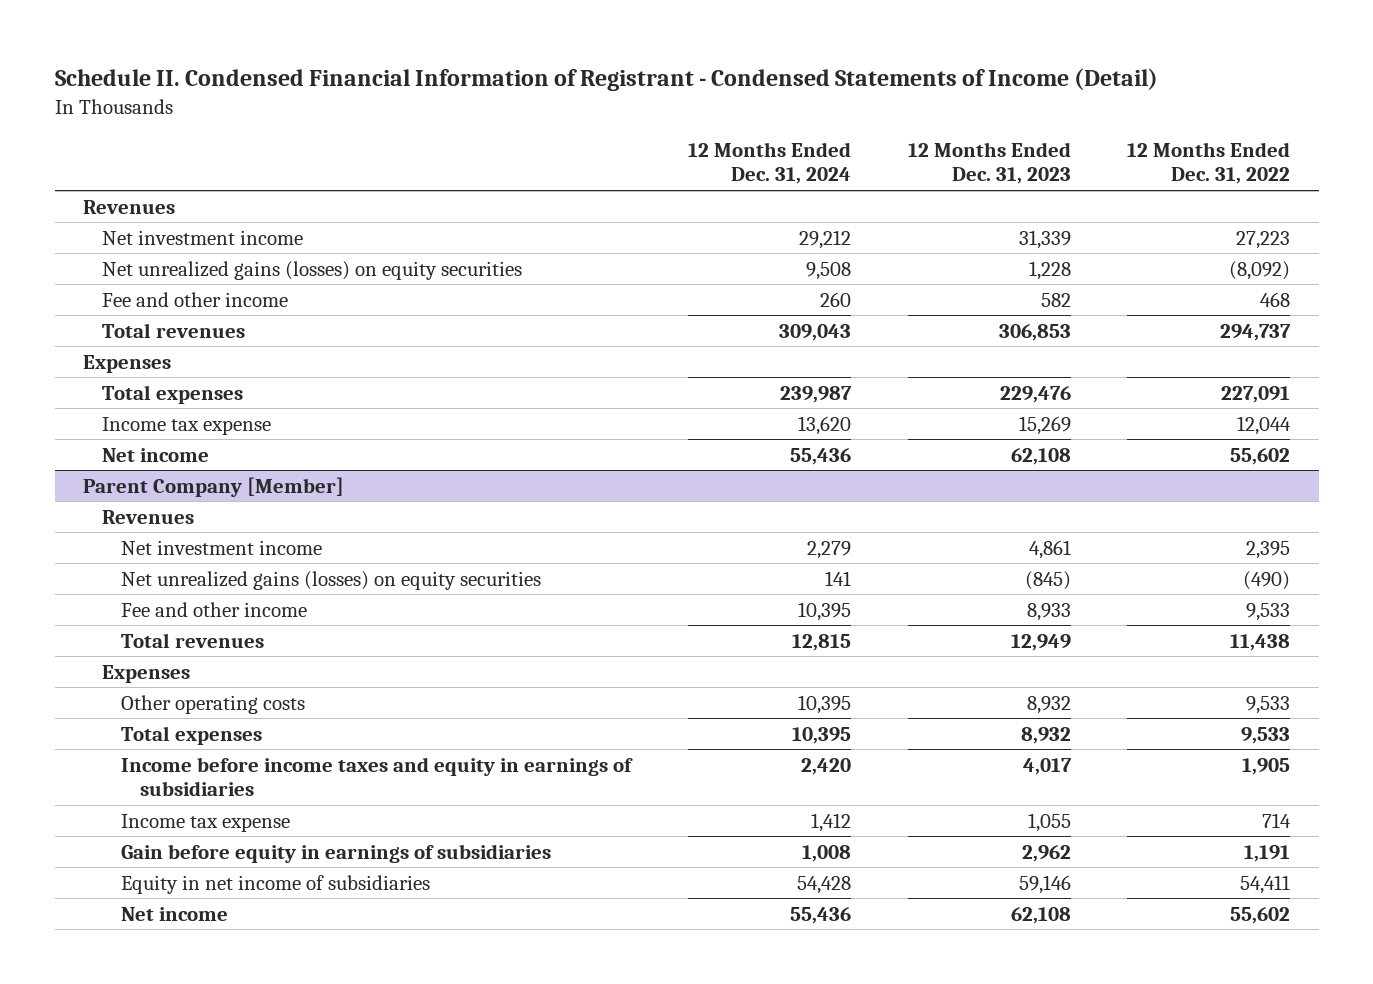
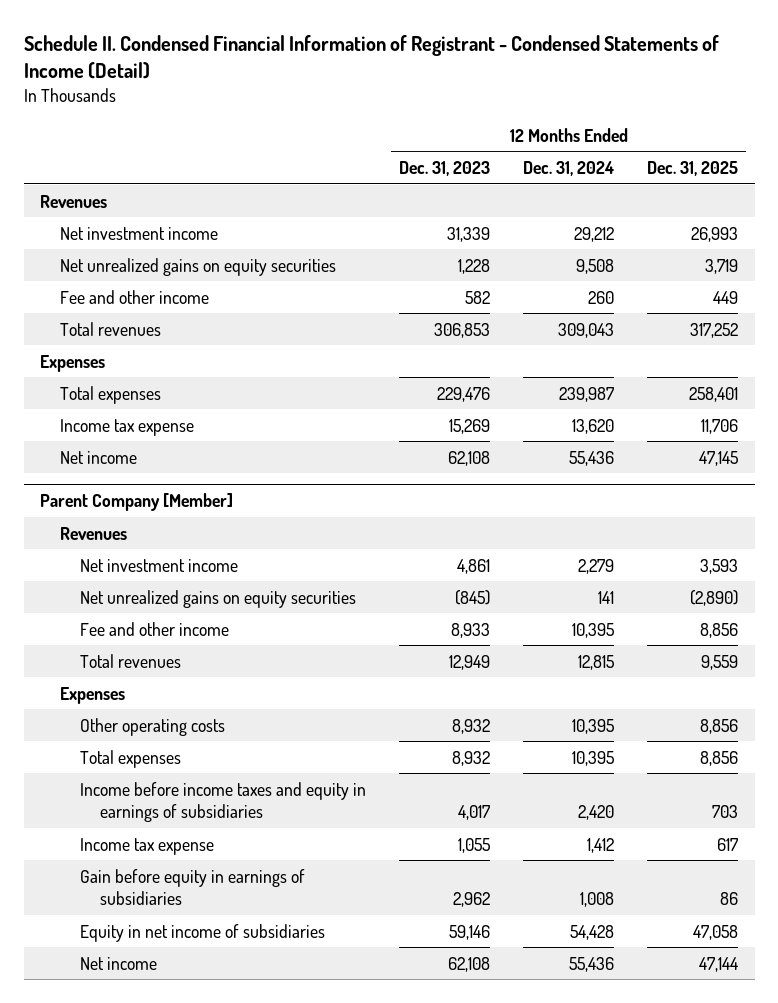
- | 12 Months Ended Dec. 31, 2024 | 12 Months Ended Dec. 31, 2023 | 12 Months Ended Dec. 31, 2022
+ | 12 Months Ended Dec. 31, 2023 | 12 Months Ended Dec. 31, 2024 | 12 Months Ended Dec. 31, 2025
- Net unrealized gains (losses) on equity securities | 9,508 | 1,228 | (8,092)
+ Net unrealized gains on equity securities | 1,228 | 9,508 | 3,719
@ Parent Company [Member]
- Net unrealized gains (losses) on equity securities | 141 | (845) | (490)
+ Net unrealized gains on equity securities | (845) | 141 | (2,890)

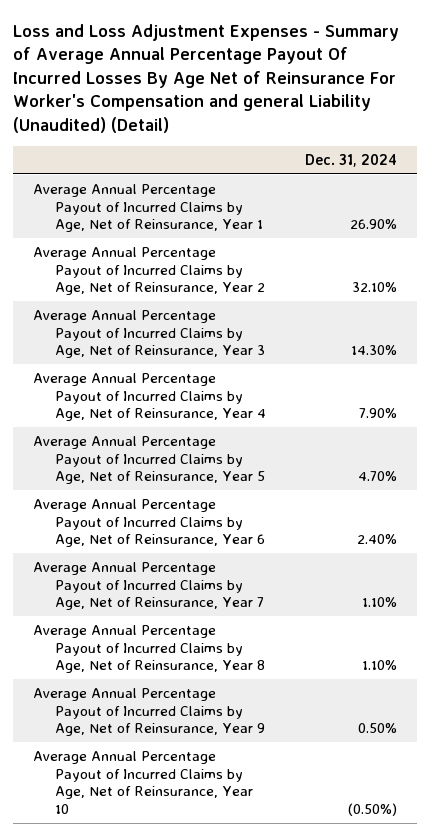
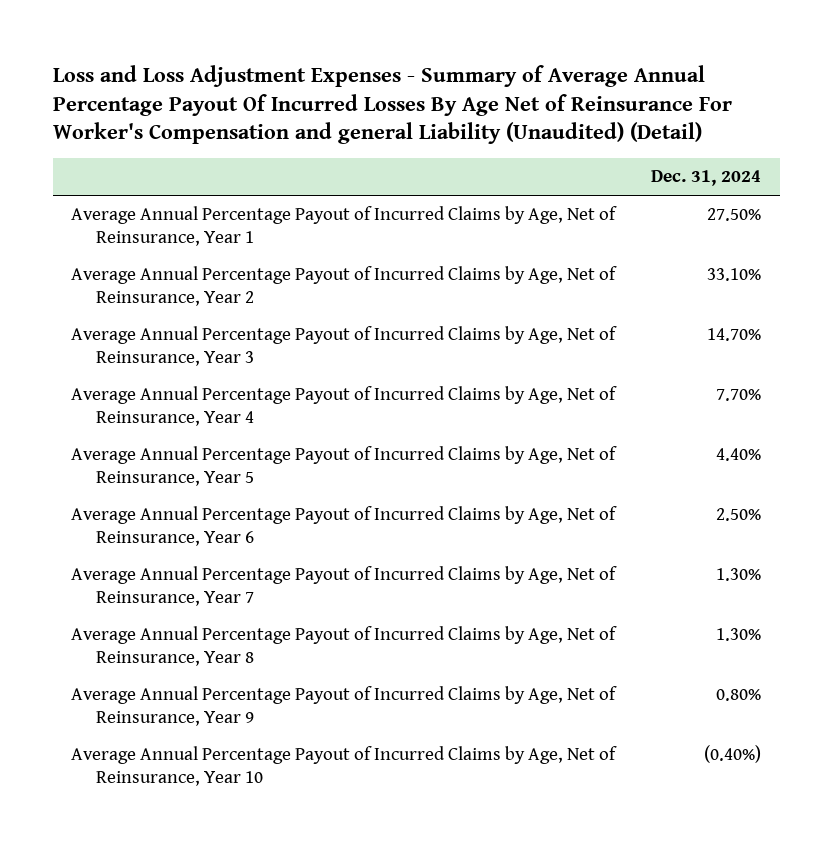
- Average Annual Percentage Payout of Incurred Claims by Age, Net of Reinsurance, Year 1 | 26.90%
- Average Annual Percentage Payout of Incurred Claims by Age, Net of Reinsurance, Year 2 | 32.10%
- Average Annual Percentage Payout of Incurred Claims by Age, Net of Reinsurance, Year 3 | 14.30%
- Average Annual Percentage Payout of Incurred Claims by Age, Net of Reinsurance, Year 4 | 7.90%
- Average Annual Percentage Payout of Incurred Claims by Age, Net of Reinsurance, Year 5 | 4.70%
- Average Annual Percentage Payout of Incurred Claims by Age, Net of Reinsurance, Year 6 | 2.40%
- Average Annual Percentage Payout of Incurred Claims by Age, Net of Reinsurance, Year 7 | 1.10%
- Average Annual Percentage Payout of Incurred Claims by Age, Net of Reinsurance, Year 8 | 1.10%
- Average Annual Percentage Payout of Incurred Claims by Age, Net of Reinsurance, Year 9 | 0.50%
- Average Annual Percentage Payout of Incurred Claims by Age, Net of Reinsurance, Year 10 | (0.50%)
+ Average Annual Percentage Payout of Incurred Claims by Age, Net of Reinsurance, Year 1 | 27.50%
+ Average Annual Percentage Payout of Incurred Claims by Age, Net of Reinsurance, Year 2 | 33.10%
+ Average Annual Percentage Payout of Incurred Claims by Age, Net of Reinsurance, Year 3 | 14.70%
+ Average Annual Percentage Payout of Incurred Claims by Age, Net of Reinsurance, Year 4 | 7.70%
+ Average Annual Percentage Payout of Incurred Claims by Age, Net of Reinsurance, Year 5 | 4.40%
+ Average Annual Percentage Payout of Incurred Claims by Age, Net of Reinsurance, Year 6 | 2.50%
+ Average Annual Percentage Payout of Incurred Claims by Age, Net of Reinsurance, Year 7 | 1.30%
+ Average Annual Percentage Payout of Incurred Claims by Age, Net of Reinsurance, Year 8 | 1.30%
+ Average Annual Percentage Payout of Incurred Claims by Age, Net of Reinsurance, Year 9 | 0.80%
+ Average Annual Percentage Payout of Incurred Claims by Age, Net of Reinsurance, Year 10 | (0.40%)

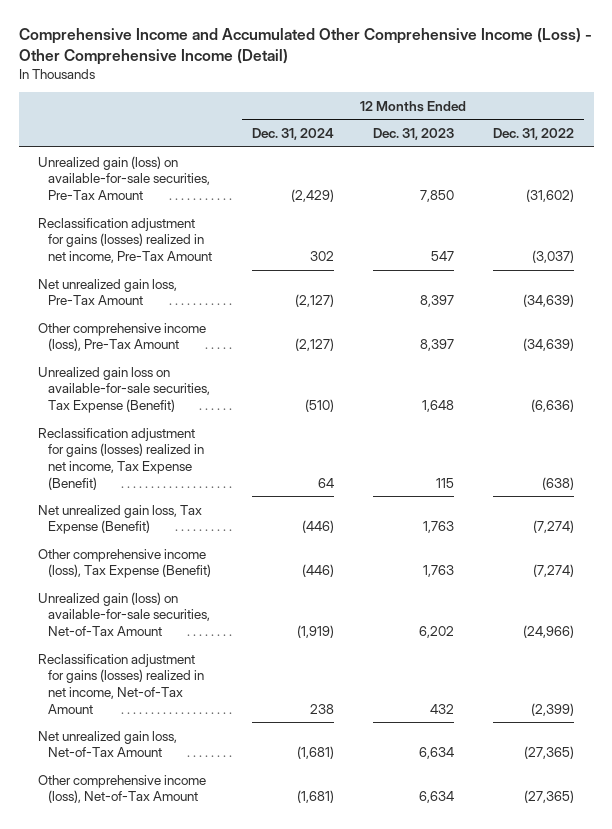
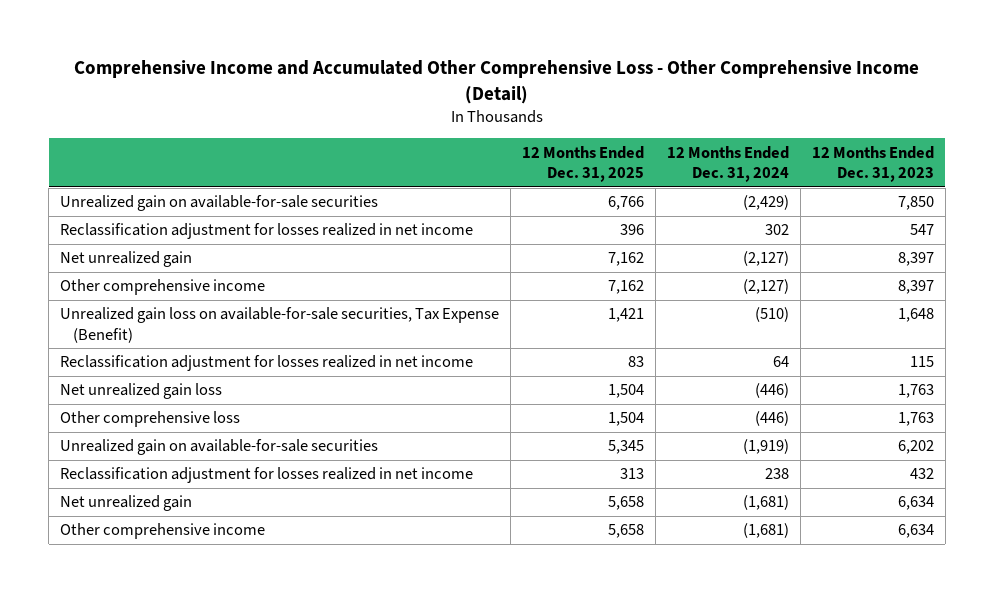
- Comprehensive Income and Accumulated Other Comprehensive Income (Loss) - Other Comprehensive Income (Detail)
+ Comprehensive Income and Accumulated Other Comprehensive Loss - Other Comprehensive Income (Detail)
- | 12 Months Ended Dec. 31, 2024 | 12 Months Ended Dec. 31, 2023 | 12 Months Ended Dec. 31, 2022
+ | 12 Months Ended Dec. 31, 2025 | 12 Months Ended Dec. 31, 2024 | 12 Months Ended Dec. 31, 2023
- Unrealized gain (loss) on available-for-sale securities, Pre-Tax Amount | (2,429) | 7,850 | (31,602)
- Reclassification adjustment for gains (losses) realized in net income, Pre-Tax Amount | 302 | 547 | (3,037)
- Net unrealized gain loss, Pre-Tax Amount | (2,127) | 8,397 | (34,639)
- Other comprehensive income (loss), Pre-Tax Amount | (2,127) | 8,397 | (34,639)
+ Unrealized gain on available-for-sale securities | 6,766 | (2,429) | 7,850
+ Reclassification adjustment for losses realized in net income | 396 | 302 | 547
+ Net unrealized gain | 7,162 | (2,127) | 8,397
+ Other comprehensive income | 7,162 | (2,127) | 8,397
- Reclassification adjustment for gains (losses) realized in net income, Tax Expense (Benefit) | 64 | 115 | (638)
- Net unrealized gain loss, Tax Expense (Benefit) | (446) | 1,763 | (7,274)
- Other comprehensive income (loss), Tax Expense (Benefit) | (446) | 1,763 | (7,274)
- Unrealized gain (loss) on available-for-sale securities, Net-of-Tax Amount | (1,919) | 6,202 | (24,966)
- Reclassification adjustment for gains (losses) realized in net income, Net-of-Tax Amount | 238 | 432 | (2,399)
- Net unrealized gain loss, Net-of-Tax Amount | (1,681) | 6,634 | (27,365)
- Other comprehensive income (loss), Net-of-Tax Amount | (1,681) | 6,634 | (27,365)
+ Reclassification adjustment for losses realized in net income | 83 | 64 | 115
+ Net unrealized gain loss | 1,504 | (446) | 1,763
+ Other comprehensive loss | 1,504 | (446) | 1,763
+ Unrealized gain on available-for-sale securities | 5,345 | (1,919) | 6,202
+ Reclassification adjustment for losses realized in net income | 313 | 238 | 432
+ Net unrealized gain | 5,658 | (1,681) | 6,634
+ Other comprehensive income | 5,658 | (1,681) | 6,634

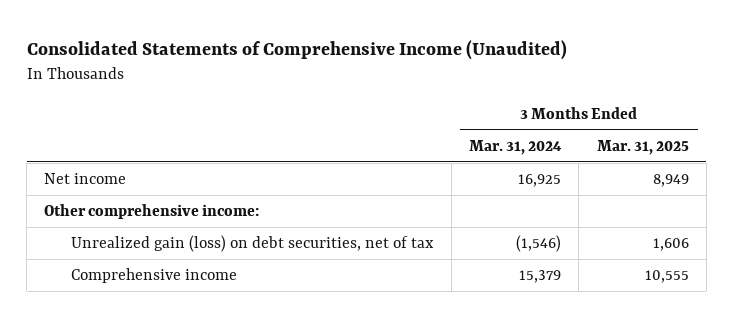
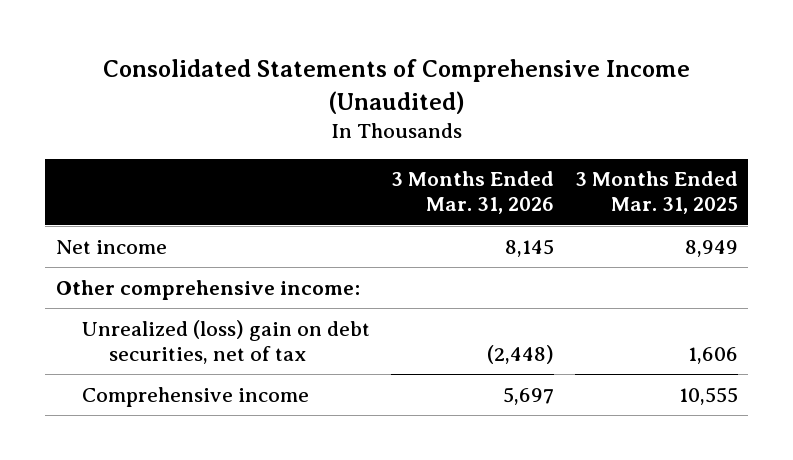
- | 3 Months Ended Mar. 31, 2024 | 3 Months Ended Mar. 31, 2025
+ | 3 Months Ended Mar. 31, 2026 | 3 Months Ended Mar. 31, 2025
- Unrealized gain (loss) on debt securities, net of tax | (1,546) | 1,606
+ Unrealized (loss) gain on debt securities, net of tax | (2,448) | 1,606

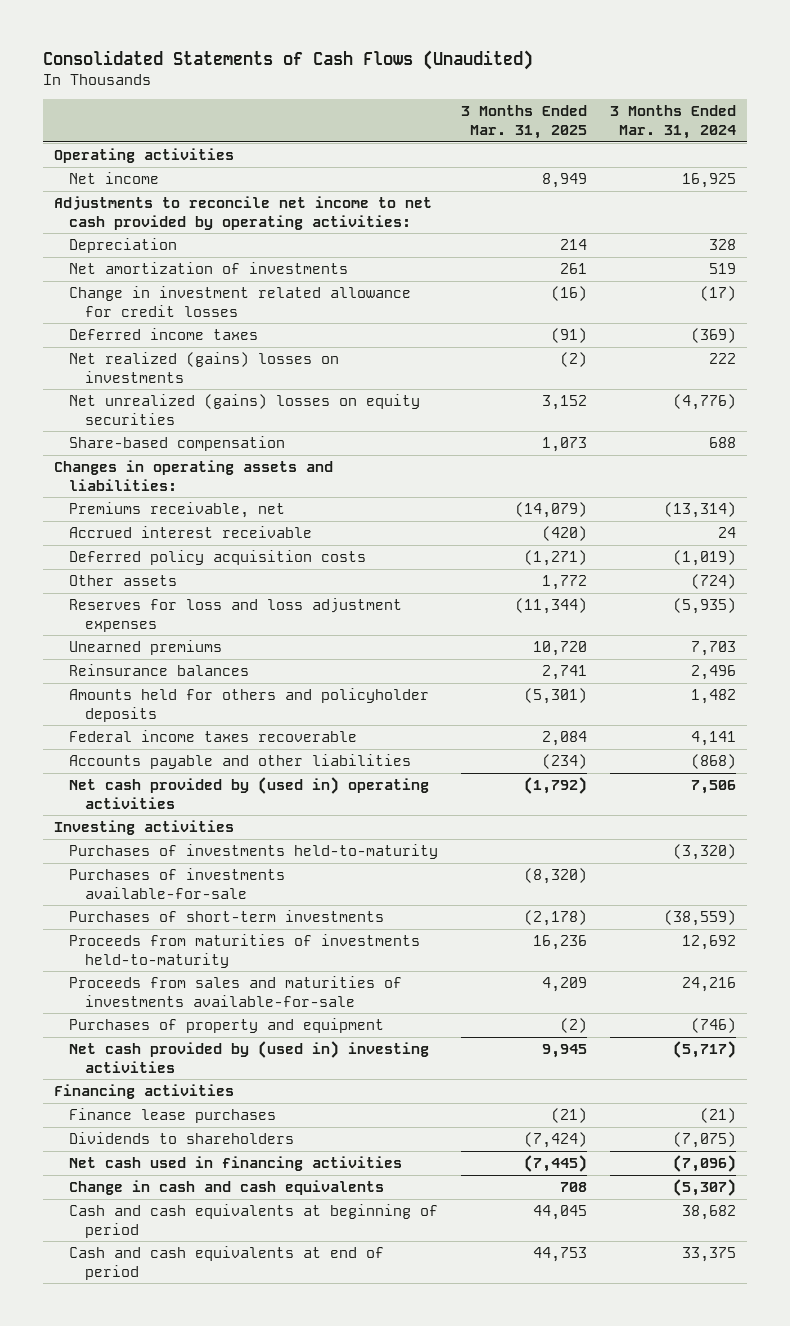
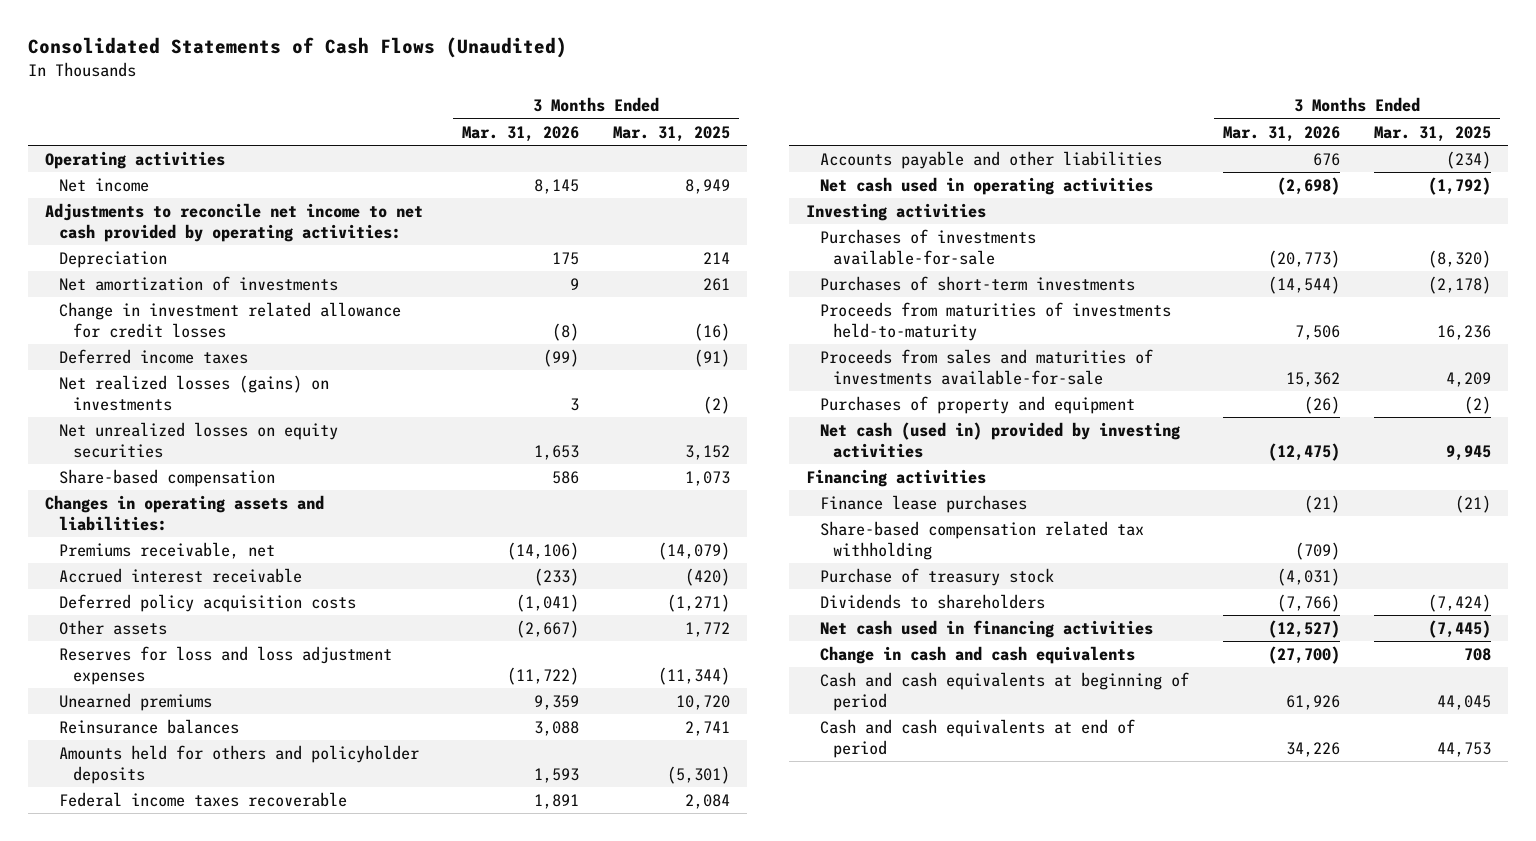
- | 3 Months Ended Mar. 31, 2025 | 3 Months Ended Mar. 31, 2024
+ | 3 Months Ended Mar. 31, 2026 | 3 Months Ended Mar. 31, 2025
- Net realized (gains) losses on investments | (2) | 222
- Net unrealized (gains) losses on equity securities | 3,152 | (4,776)
+ Net realized losses (gains) on investments | 3 | (2)
+ Net unrealized losses on equity securities | 1,653 | 3,152
- Net cash provided by (used in) operating activities | (1,792) | 7,506
+ Net cash used in operating activities | (2,698) | (1,792)
- Purchases of investments held-to-maturity | | (3,320)
- Net cash provided by (used in) investing activities | 9,945 | (5,717)
+ Net cash (used in) provided by investing activities | (12,475) | 9,945
+ Share-based compensation related tax withholding | (709) |
+ Purchase of treasury stock | (4,031) |

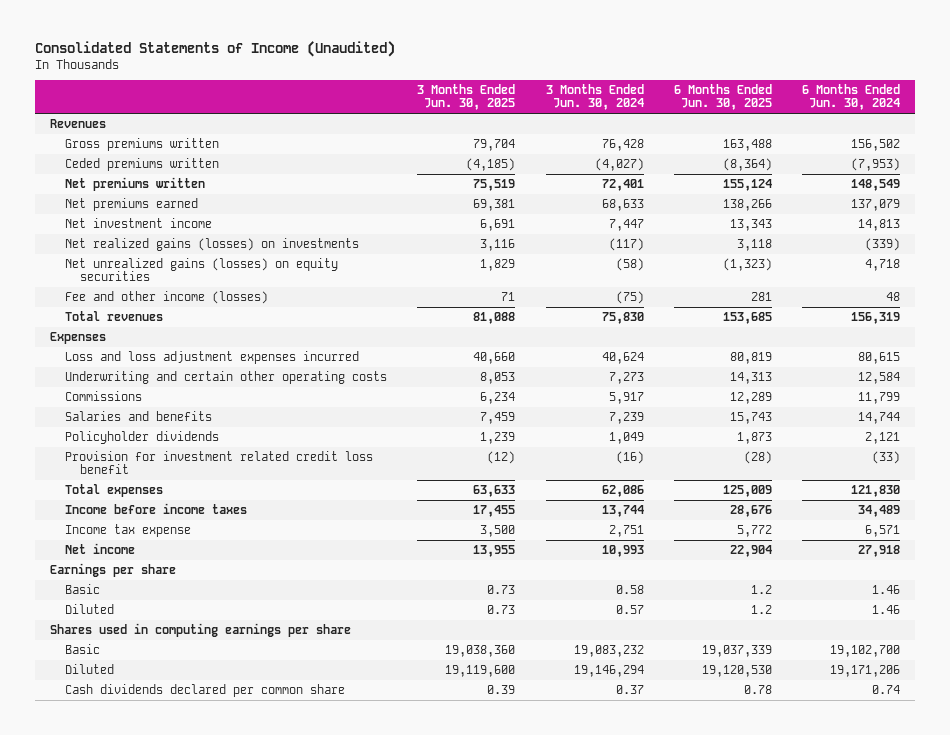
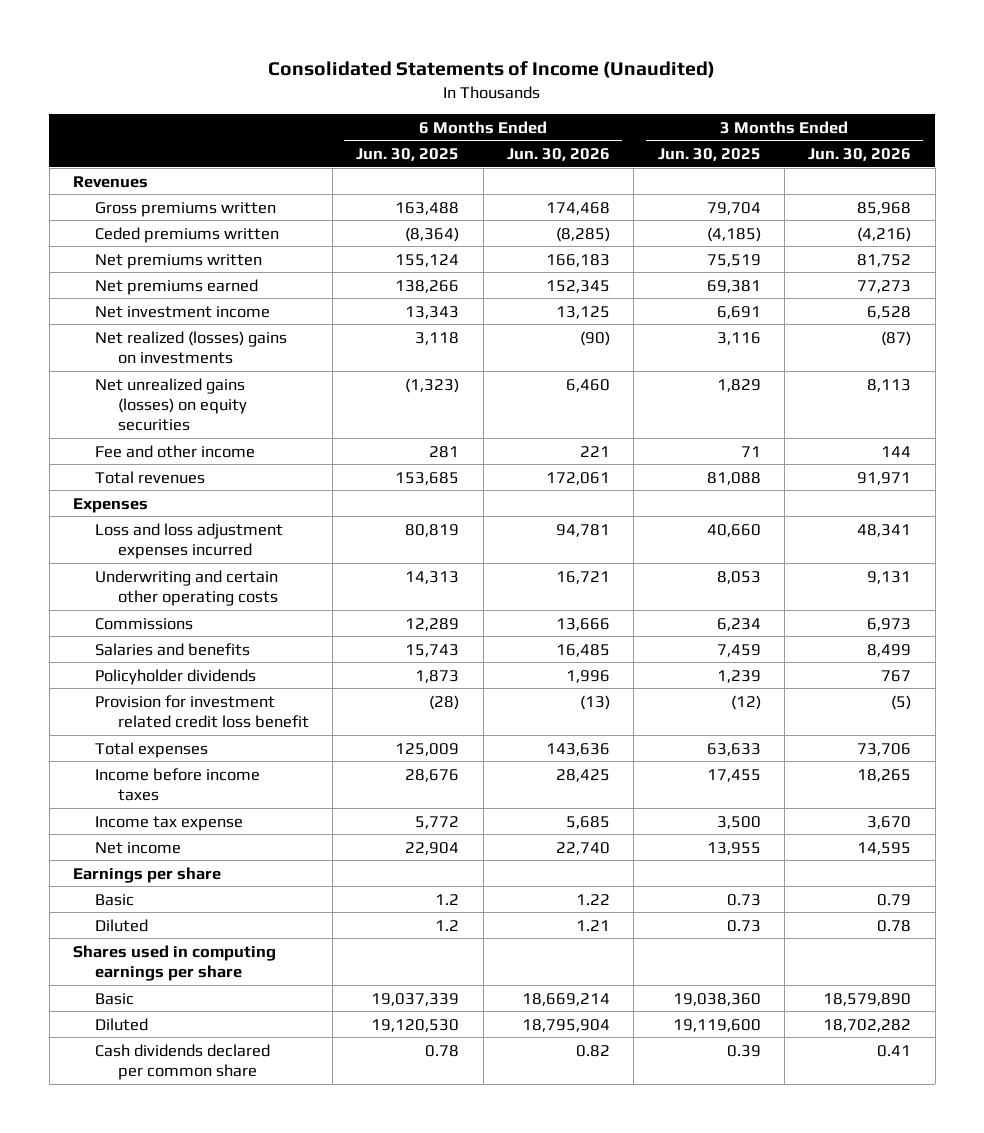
- | 3 Months Ended Jun. 30, 2025 | 3 Months Ended Jun. 30, 2024 | 6 Months Ended Jun. 30, 2025 | 6 Months Ended Jun. 30, 2024
+ | 6 Months Ended Jun. 30, 2025 | 6 Months Ended Jun. 30, 2026 | 3 Months Ended Jun. 30, 2025 | 3 Months Ended Jun. 30, 2026
- Net realized gains (losses) on investments | 3,116 | (117) | 3,118 | (339)
+ Net realized (losses) gains on investments | 3,118 | (90) | 3,116 | (87)
- Fee and other income (losses) | 71 | (75) | 281 | 48
+ Fee and other income | 281 | 221 | 71 | 144

